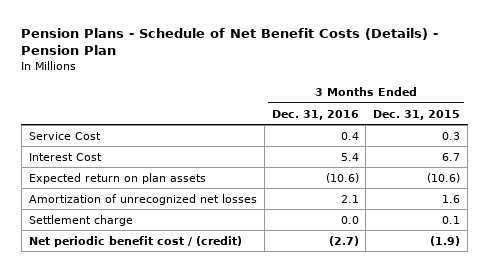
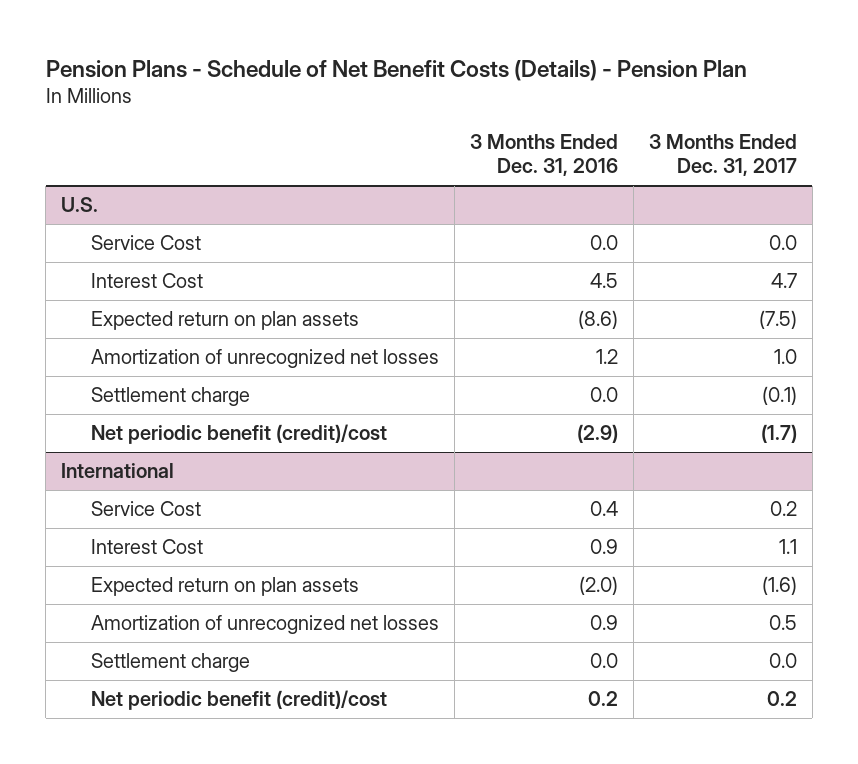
- | 3 Months Ended Dec. 31, 2016 | 3 Months Ended Dec. 31, 2015
+ | 3 Months Ended Dec. 31, 2016 | 3 Months Ended Dec. 31, 2017
+ U.S.
+ Service Cost | 0.0 | 0.0
+ Interest Cost | 4.5 | 4.7
+ Expected return on plan assets | (8.6) | (7.5)
+ Amortization of unrecognized net losses | 1.2 | 1.0
+ Settlement charge | 0.0 | (0.1)
+ Net periodic benefit (credit)/cost | (2.9) | (1.7)
+ International
- Interest Cost | 5.4 | 6.7
- Expected return on plan assets | (10.6) | (10.6)
- Amortization of unrecognized net losses | 2.1 | 1.6
+ Interest Cost | 0.9 | 1.1
+ Expected return on plan assets | (2.0) | (1.6)
+ Amortization of unrecognized net losses | 0.9 | 0.5
- Net periodic benefit cost / (credit) | (2.7) | (1.9)
+ Net periodic benefit (credit)/cost | 0.2 | 0.2

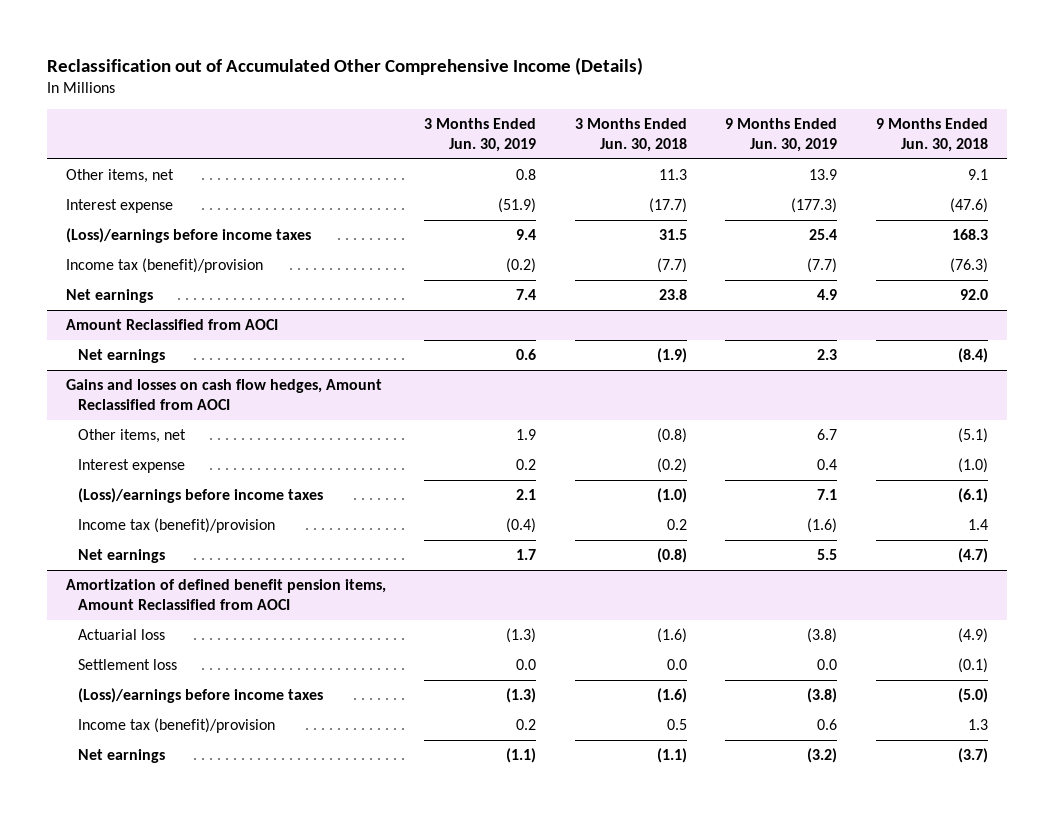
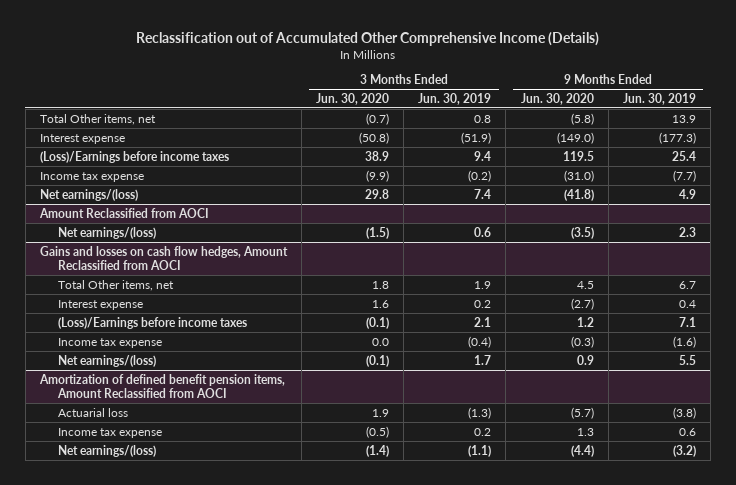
- | 3 Months Ended Jun. 30, 2019 | 3 Months Ended Jun. 30, 2018 | 9 Months Ended Jun. 30, 2019 | 9 Months Ended Jun. 30, 2018
+ | 3 Months Ended Jun. 30, 2020 | 3 Months Ended Jun. 30, 2019 | 9 Months Ended Jun. 30, 2020 | 9 Months Ended Jun. 30, 2019
- Other items, net | 0.8 | 11.3 | 13.9 | 9.1
+ Total Other items, net | (0.7) | 0.8 | (5.8) | 13.9
- (Loss)/earnings before income taxes | 9.4 | 31.5 | 25.4 | 168.3
- Income tax (benefit)/provision | (0.2) | (7.7) | (7.7) | (76.3)
- Net earnings | 7.4 | 23.8 | 4.9 | 92.0
+ (Loss)/Earnings before income taxes | 38.9 | 9.4 | 119.5 | 25.4
+ Income tax expense | (9.9) | (0.2) | (31.0) | (7.7)
+ Net earnings/(loss) | 29.8 | 7.4 | (41.8) | 4.9
@ Amount Reclassified from AOCI
- Net earnings | 0.6 | (1.9) | 2.3 | (8.4)
+ Net earnings/(loss) | (1.5) | 0.6 | (3.5) | 2.3
@ Gains and losses on cash flow hedges, Amount Reclassified from AOCI
- Other items, net | 1.9 | (0.8) | 6.7 | (5.1)
+ Total Other items, net | 1.8 | 1.9 | 4.5 | 6.7
- (Loss)/earnings before income taxes | 2.1 | (1.0) | 7.1 | (6.1)
- Income tax (benefit)/provision | (0.4) | 0.2 | (1.6) | 1.4
- Net earnings | 1.7 | (0.8) | 5.5 | (4.7)
+ (Loss)/Earnings before income taxes | (0.1) | 2.1 | 1.2 | 7.1
+ Income tax expense | 0.0 | (0.4) | (0.3) | (1.6)
+ Net earnings/(loss) | (0.1) | 1.7 | 0.9 | 5.5
@ Amortization of defined benefit pension items, Amount Reclassified from AOCI
- Settlement loss | 0.0 | 0.0 | 0.0 | (0.1)
- (Loss)/earnings before income taxes | (1.3) | (1.6) | (3.8) | (5.0)
- Income tax (benefit)/provision | 0.2 | 0.5 | 0.6 | 1.3
- Net earnings | (1.1) | (1.1) | (3.2) | (3.7)
+ Income tax expense | (0.5) | 0.2 | 1.3 | 0.6
+ Net earnings/(loss) | (1.4) | (1.1) | (4.4) | (3.2)

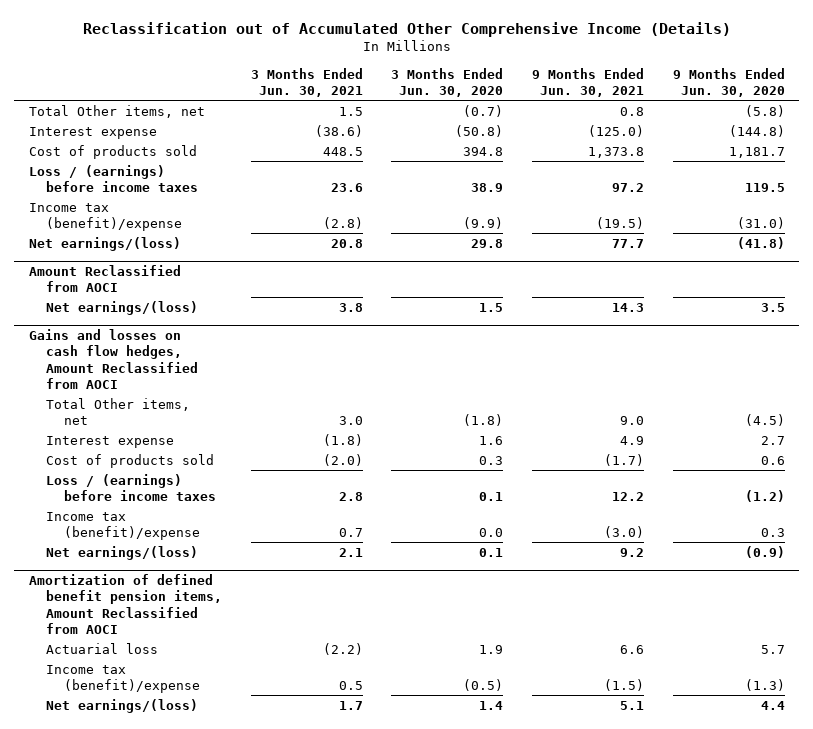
- | 3 Months Ended Jun. 30, 2020 | 3 Months Ended Jun. 30, 2019 | 9 Months Ended Jun. 30, 2020 | 9 Months Ended Jun. 30, 2019
+ | 3 Months Ended Jun. 30, 2021 | 3 Months Ended Jun. 30, 2020 | 9 Months Ended Jun. 30, 2021 | 9 Months Ended Jun. 30, 2020
- Interest expense | (50.8) | (51.9) | (149.0) | (177.3)
- (Loss)/Earnings before income taxes | 38.9 | 9.4 | 119.5 | 25.4
- Income tax expense | (9.9) | (0.2) | (31.0) | (7.7)
+ Interest expense | (38.6) | (50.8) | (125.0) | (144.8)
+ Cost of products sold | 448.5 | 394.8 | 1,373.8 | 1,181.7
+ Loss / (earnings) before income taxes | 23.6 | 38.9 | 97.2 | 119.5
+ Income tax (benefit)/expense | (2.8) | (9.9) | (19.5) | (31.0)
@ Amount Reclassified from AOCI
- Net earnings/(loss) | (1.5) | 0.6 | (3.5) | 2.3
+ Net earnings/(loss) | 3.8 | 1.5 | 14.3 | 3.5
@ Gains and losses on cash flow hedges, Amount Reclassified from AOCI
- Total Other items, net | 1.8 | 1.9 | 4.5 | 6.7
- Interest expense | 1.6 | 0.2 | (2.7) | 0.4
- (Loss)/Earnings before income taxes | (0.1) | 2.1 | 1.2 | 7.1
- Income tax expense | 0.0 | (0.4) | (0.3) | (1.6)
- Net earnings/(loss) | (0.1) | 1.7 | 0.9 | 5.5
+ Total Other items, net | 3.0 | (1.8) | 9.0 | (4.5)
+ Interest expense | (1.8) | 1.6 | 4.9 | 2.7
+ Cost of products sold | (2.0) | 0.3 | (1.7) | 0.6
+ Loss / (earnings) before income taxes | 2.8 | 0.1 | 12.2 | (1.2)
+ Income tax (benefit)/expense | 0.7 | 0.0 | (3.0) | 0.3
+ Net earnings/(loss) | 2.1 | 0.1 | 9.2 | (0.9)
@ Amortization of defined benefit pension items, Amount Reclassified from AOCI
- Actuarial loss | 1.9 | (1.3) | (5.7) | (3.8)
- Income tax expense | (0.5) | 0.2 | 1.3 | 0.6
- Net earnings/(loss) | (1.4) | (1.1) | (4.4) | (3.2)
+ Actuarial loss | (2.2) | 1.9 | 6.6 | 5.7
+ Income tax (benefit)/expense | 0.5 | (0.5) | (1.5) | (1.3)
+ Net earnings/(loss) | 1.7 | 1.4 | 5.1 | 4.4

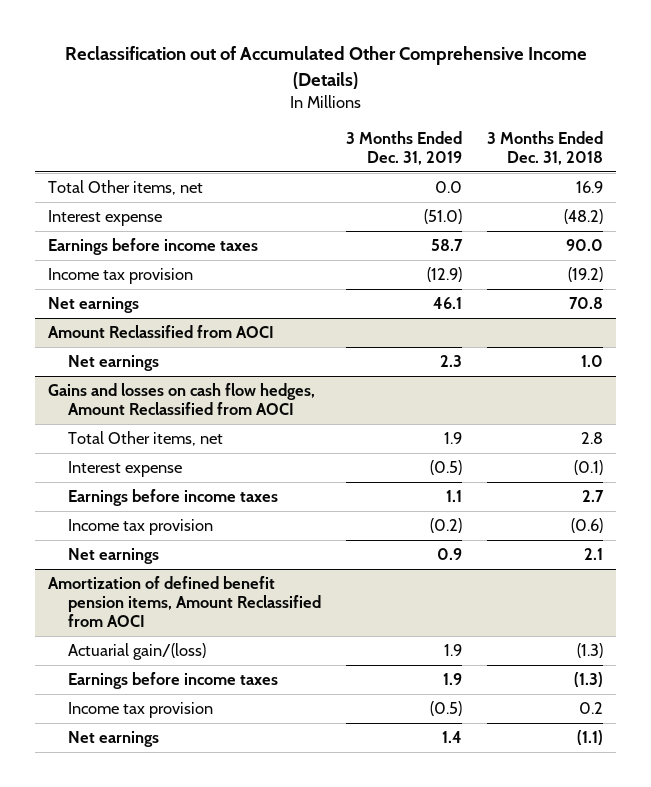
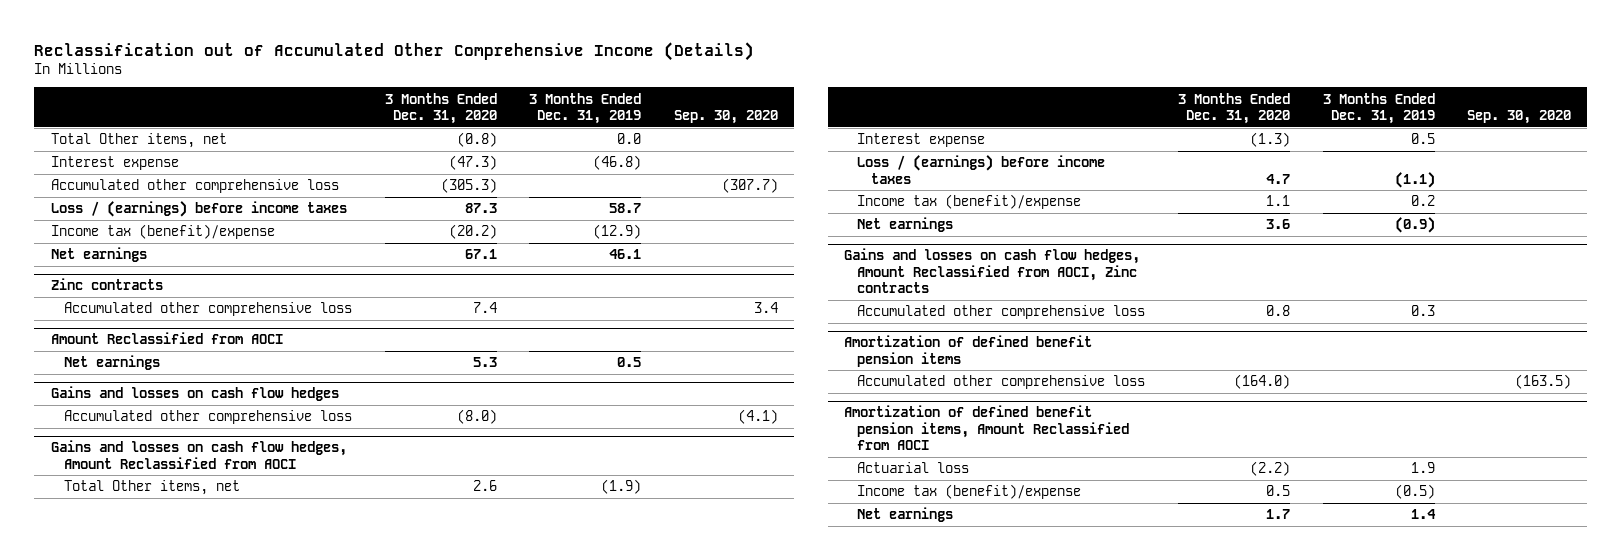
- | 3 Months Ended Dec. 31, 2019 | 3 Months Ended Dec. 31, 2018
+ | 3 Months Ended Dec. 31, 2020 | 3 Months Ended Dec. 31, 2019 | Sep. 30, 2020
- Interest expense | (51.0) | (48.2)
- Earnings before income taxes | 58.7 | 90.0
- Income tax provision | (12.9) | (19.2)
+ Interest expense | (47.3) | (46.8) |
+ Accumulated other comprehensive loss | (305.3) | | (307.7)
+ Loss / (earnings) before income taxes | 87.3 | 58.7 |
+ Income tax (benefit)/expense | (20.2) | (12.9) |
+ Zinc contracts
+ Accumulated other comprehensive loss | 7.4 | | 3.4
@ Amount Reclassified from AOCI
- Net earnings | 2.3 | 1.0
+ Net earnings | 5.3 | 0.5 |
+ Gains and losses on cash flow hedges
+ Accumulated other comprehensive loss | (8.0) | | (4.1)
@ Gains and losses on cash flow hedges, Amount Reclassified from AOCI
- Total Other items, net | 1.9 | 2.8
- Interest expense | (0.5) | (0.1)
- Earnings before income taxes | 1.1 | 2.7
- Income tax provision | (0.2) | (0.6)
- Net earnings | 0.9 | 2.1
+ Total Other items, net | 2.6 | (1.9) |
+ Interest expense | (1.3) | 0.5 |
+ Loss / (earnings) before income taxes | 4.7 | (1.1) |
+ Income tax (benefit)/expense | 1.1 | 0.2 |
+ Net earnings | 3.6 | (0.9) |
+ Gains and losses on cash flow hedges, Amount Reclassified from AOCI, Zinc contracts
+ Accumulated other comprehensive loss | 0.8 | 0.3 |
+ Amortization of defined benefit pension items
+ Accumulated other comprehensive loss | (164.0) | | (163.5)
@ Amortization of defined benefit pension items, Amount Reclassified from AOCI
- Actuarial gain/(loss) | 1.9 | (1.3)
- Earnings before income taxes | 1.9 | (1.3)
- Income tax provision | (0.5) | 0.2
+ Actuarial loss | (2.2) | 1.9 |
+ Income tax (benefit)/expense | 0.5 | (0.5) |

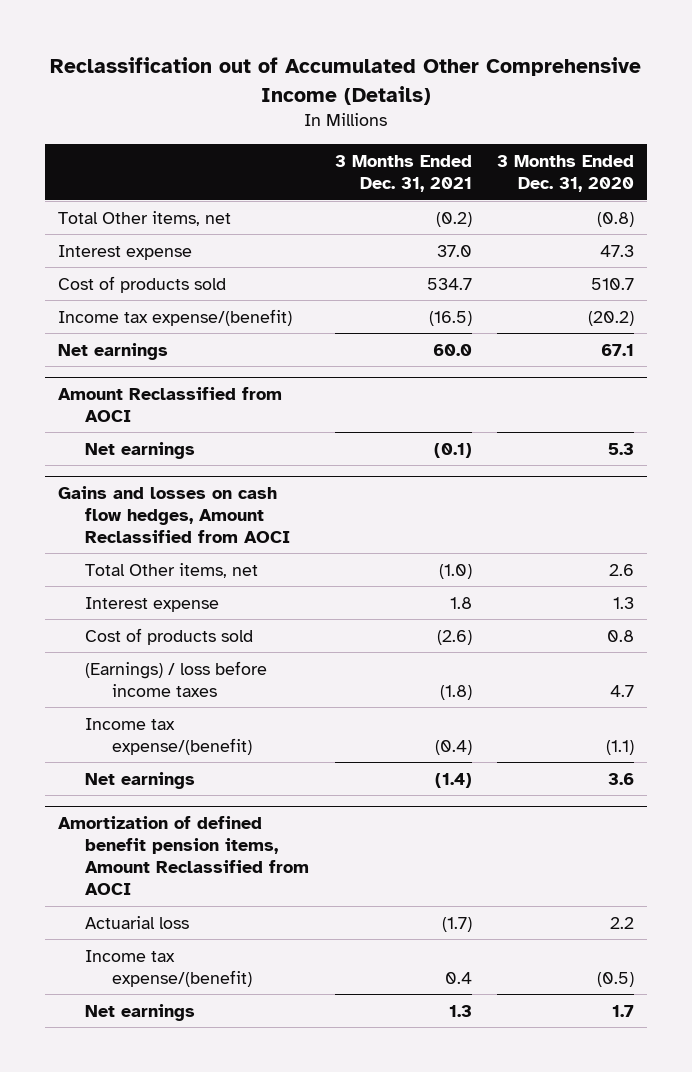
- | 3 Months Ended Dec. 31, 2020 | 3 Months Ended Dec. 31, 2019 | Sep. 30, 2020
+ | 3 Months Ended Dec. 31, 2021 | 3 Months Ended Dec. 31, 2020
- Interest expense | (47.3) | (46.8) |
- Accumulated other comprehensive loss | (305.3) | | (307.7)
- Loss / (earnings) before income taxes | 87.3 | 58.7 |
- Income tax (benefit)/expense | (20.2) | (12.9) |
+ Interest expense | 37.0 | 47.3
+ Cost of products sold | 534.7 | 510.7
+ Income tax expense/(benefit) | (16.5) | (20.2)
- Zinc contracts
- Accumulated other comprehensive loss | 7.4 | | 3.4
- Gains and losses on cash flow hedges
- Accumulated other comprehensive loss | (8.0) | | (4.1)
@ Gains and losses on cash flow hedges, Amount Reclassified from AOCI
- Interest expense | (1.3) | 0.5 |
- Loss / (earnings) before income taxes | 4.7 | (1.1) |
- Income tax (benefit)/expense | 1.1 | 0.2 |
+ Interest expense | 1.8 | 1.3
+ Cost of products sold | (2.6) | 0.8
+ (Earnings) / loss before income taxes | (1.8) | 4.7
+ Income tax expense/(benefit) | (0.4) | (1.1)
- Gains and losses on cash flow hedges, Amount Reclassified from AOCI, Zinc contracts
- Accumulated other comprehensive loss | 0.8 | 0.3 |
- Amortization of defined benefit pension items
- Accumulated other comprehensive loss | (164.0) | | (163.5)
@ Amortization of defined benefit pension items, Amount Reclassified from AOCI
- Actuarial loss | (2.2) | 1.9 |
- Income tax (benefit)/expense | 0.5 | (0.5) |
+ Actuarial loss | (1.7) | 2.2
+ Income tax expense/(benefit) | 0.4 | (0.5)

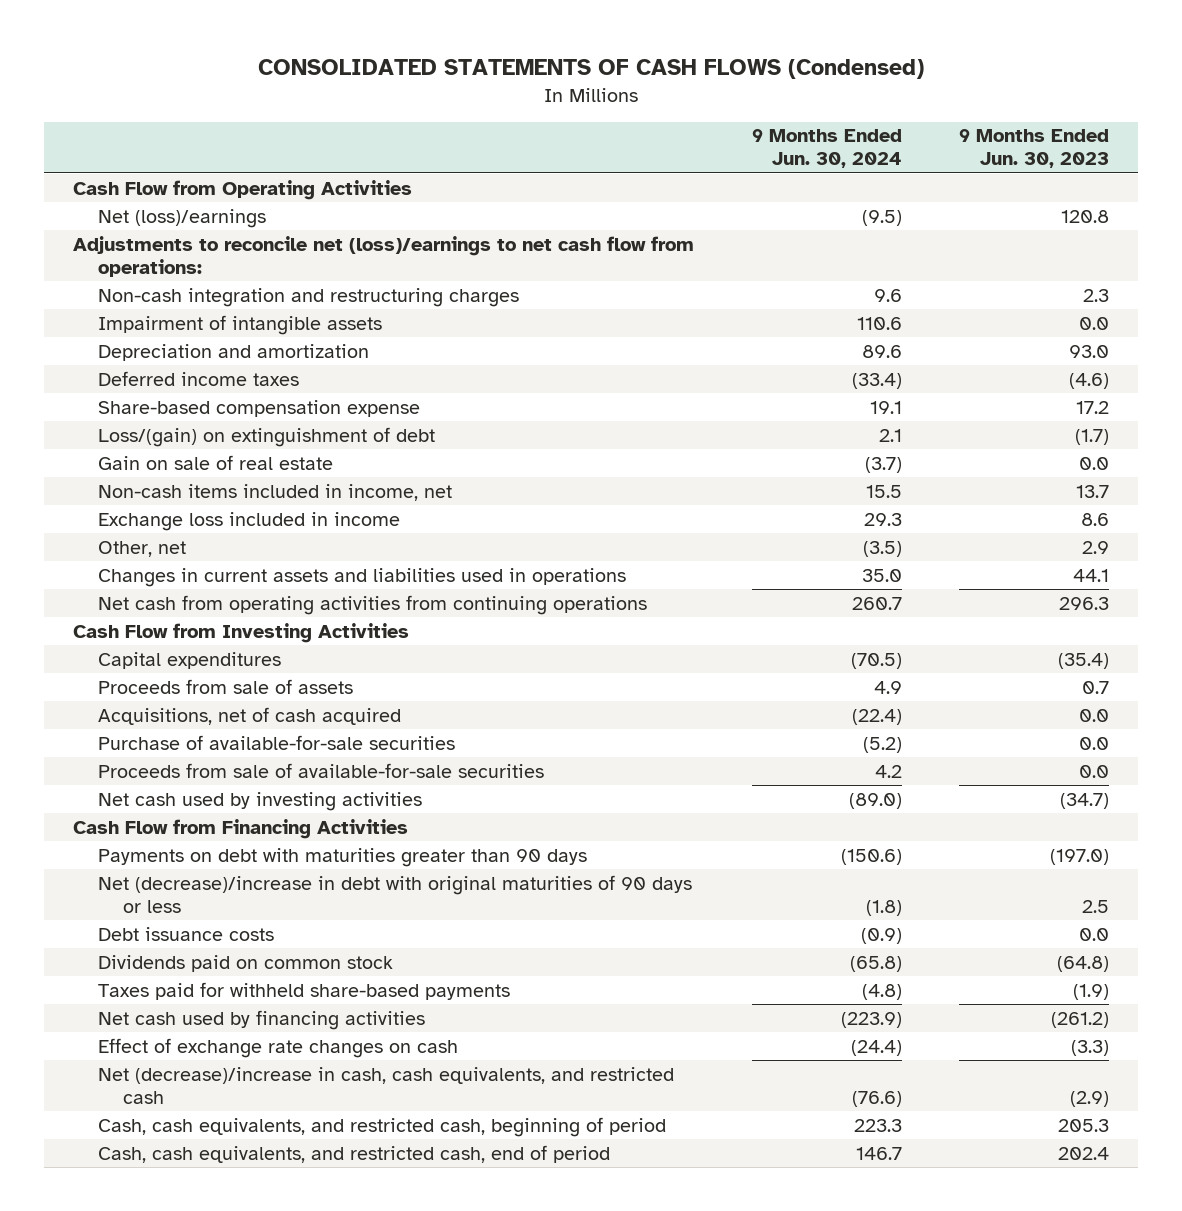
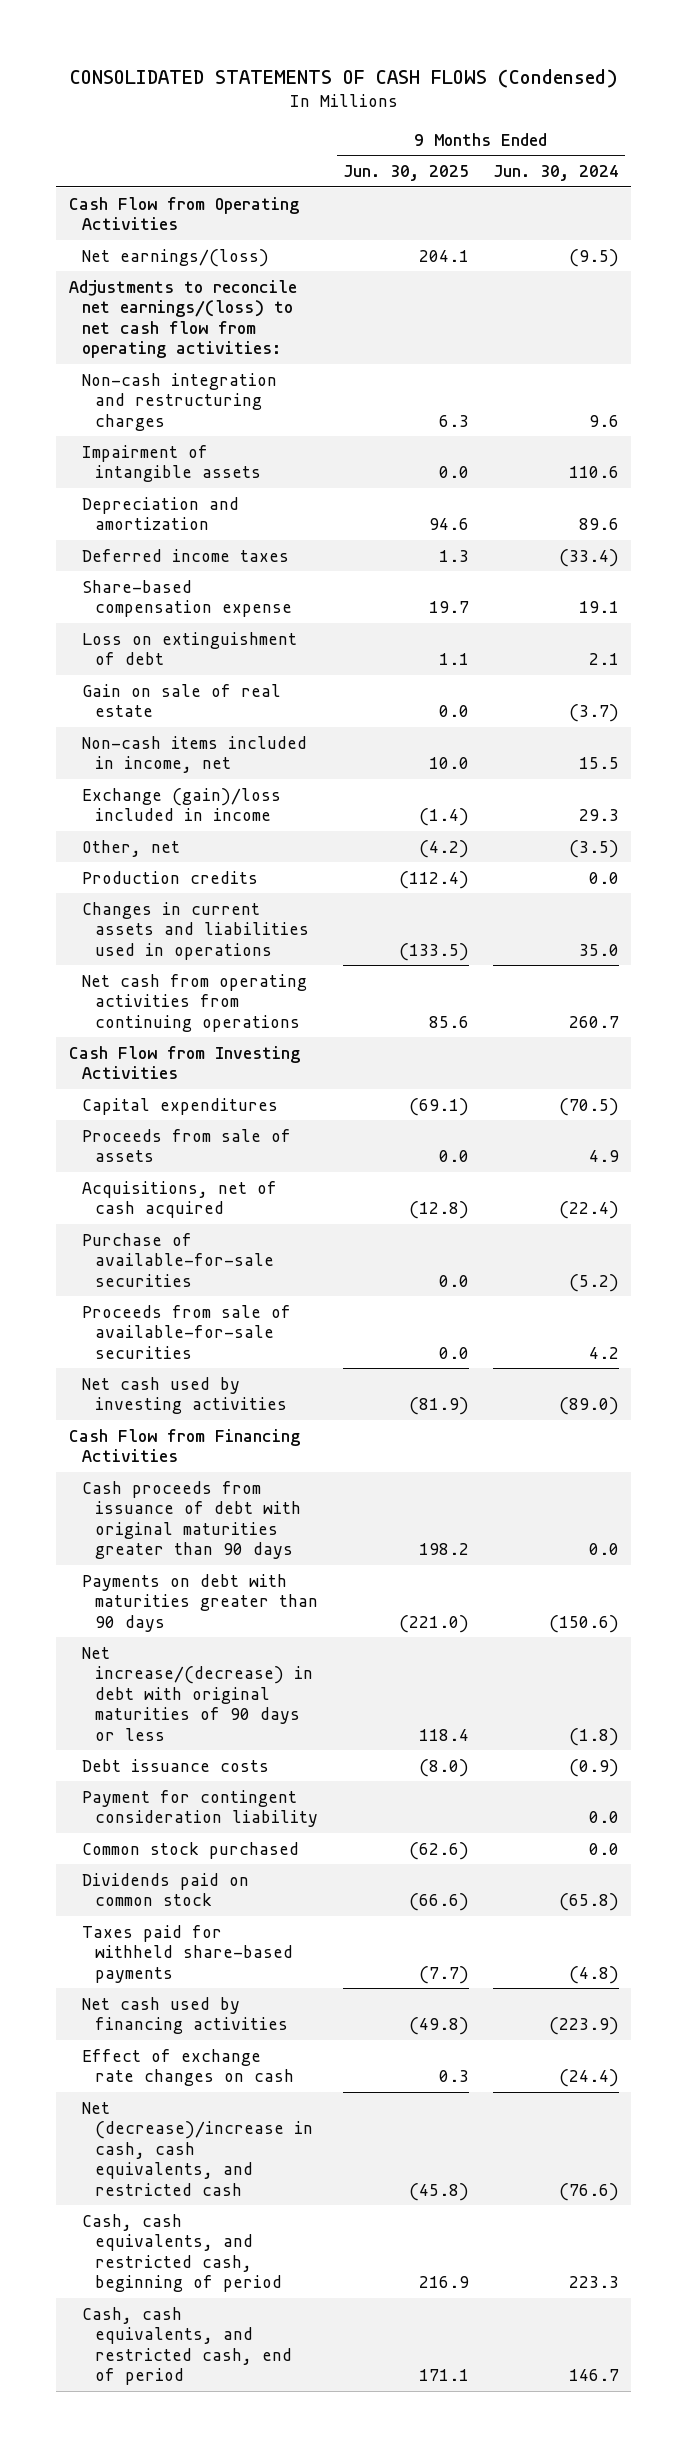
- | 9 Months Ended Jun. 30, 2024 | 9 Months Ended Jun. 30, 2023
+ | 9 Months Ended Jun. 30, 2025 | 9 Months Ended Jun. 30, 2024
- Net (loss)/earnings | (9.5) | 120.8
- Adjustments to reconcile net (loss)/earnings to net cash flow from operations:
+ Net earnings/(loss) | 204.1 | (9.5)
+ Adjustments to reconcile net earnings/(loss) to net cash flow from operating activities:
- Loss/(gain) on extinguishment of debt | 2.1 | (1.7)
+ Loss on extinguishment of debt | 1.1 | 2.1
- Exchange loss included in income | 29.3 | 8.6
+ Exchange (gain)/loss included in income | (1.4) | 29.3
+ Production credits | (112.4) | 0.0
+ Cash proceeds from issuance of debt with original maturities greater than 90 days | 198.2 | 0.0
- Net (decrease)/increase in debt with original maturities of 90 days or less | (1.8) | 2.5
+ Net increase/(decrease) in debt with original maturities of 90 days or less | 118.4 | (1.8)
+ Payment for contingent consideration liability | | 0.0
+ Common stock purchased | (62.6) | 0.0

